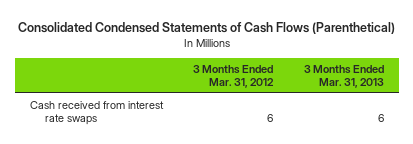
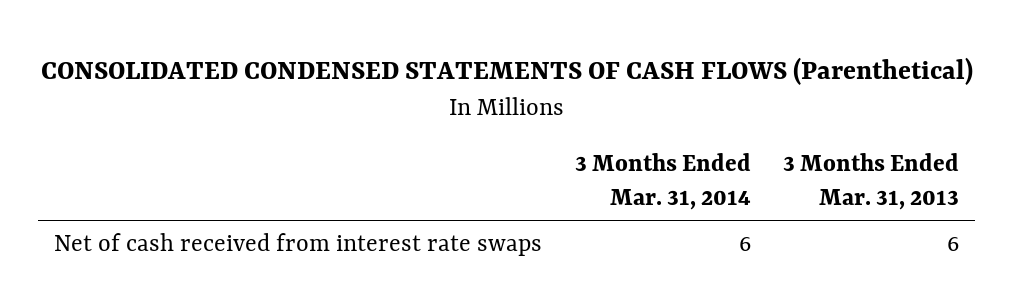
- Consolidated Condensed Statements of Cash Flows (Parenthetical)
+ CONSOLIDATED CONDENSED STATEMENTS OF CASH FLOWS (Parenthetical)
- | 3 Months Ended Mar. 31, 2012 | 3 Months Ended Mar. 31, 2013
+ | 3 Months Ended Mar. 31, 2014 | 3 Months Ended Mar. 31, 2013
- Cash received from interest rate swaps | 6 | 6
+ Net of cash received from interest rate swaps | 6 | 6

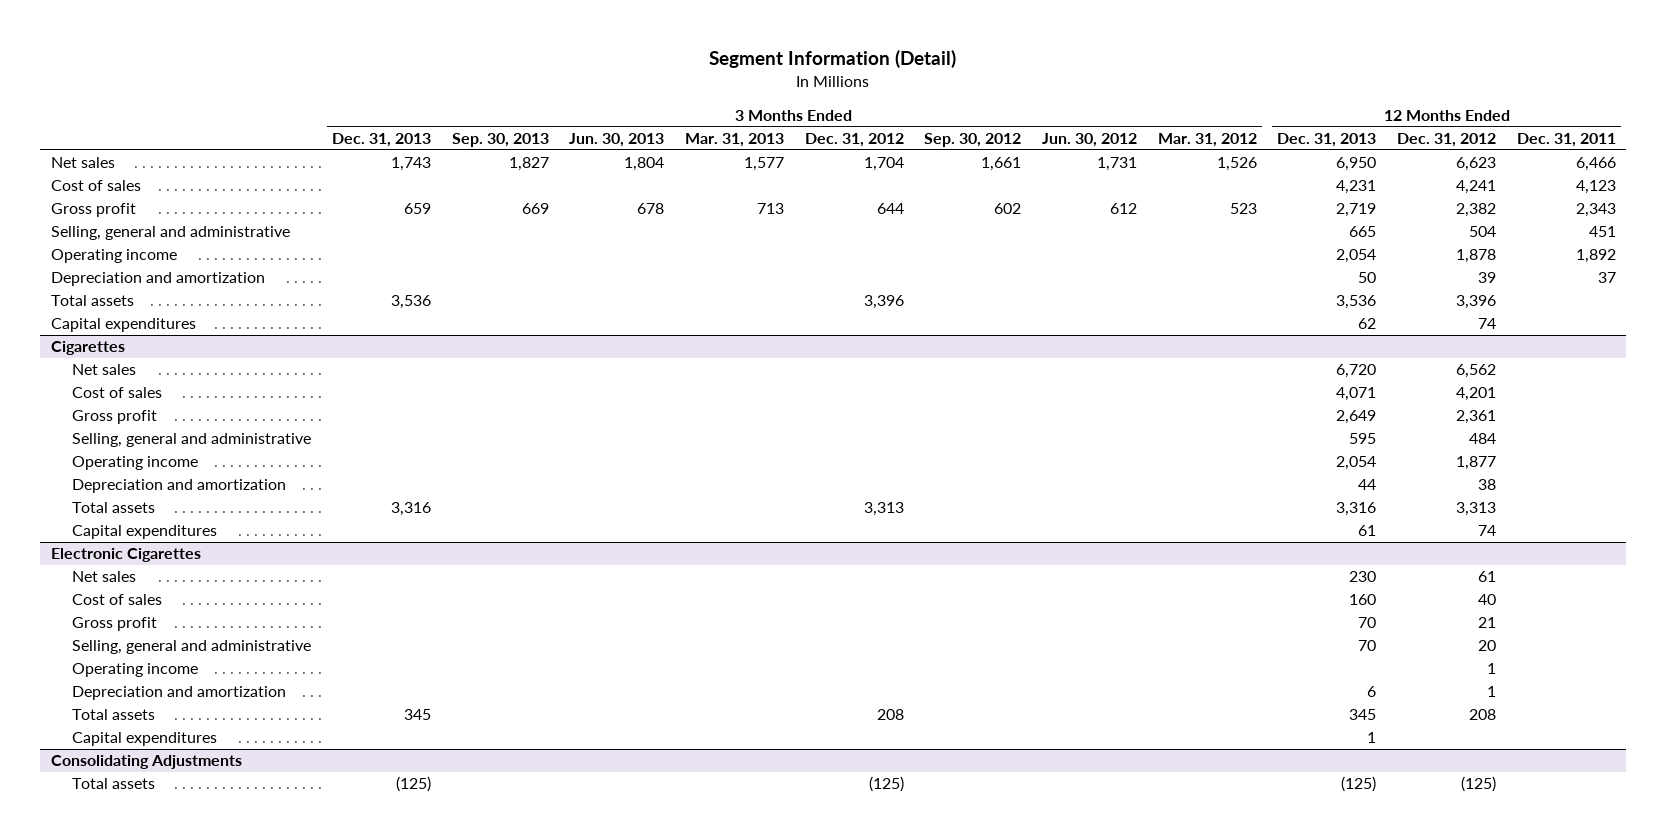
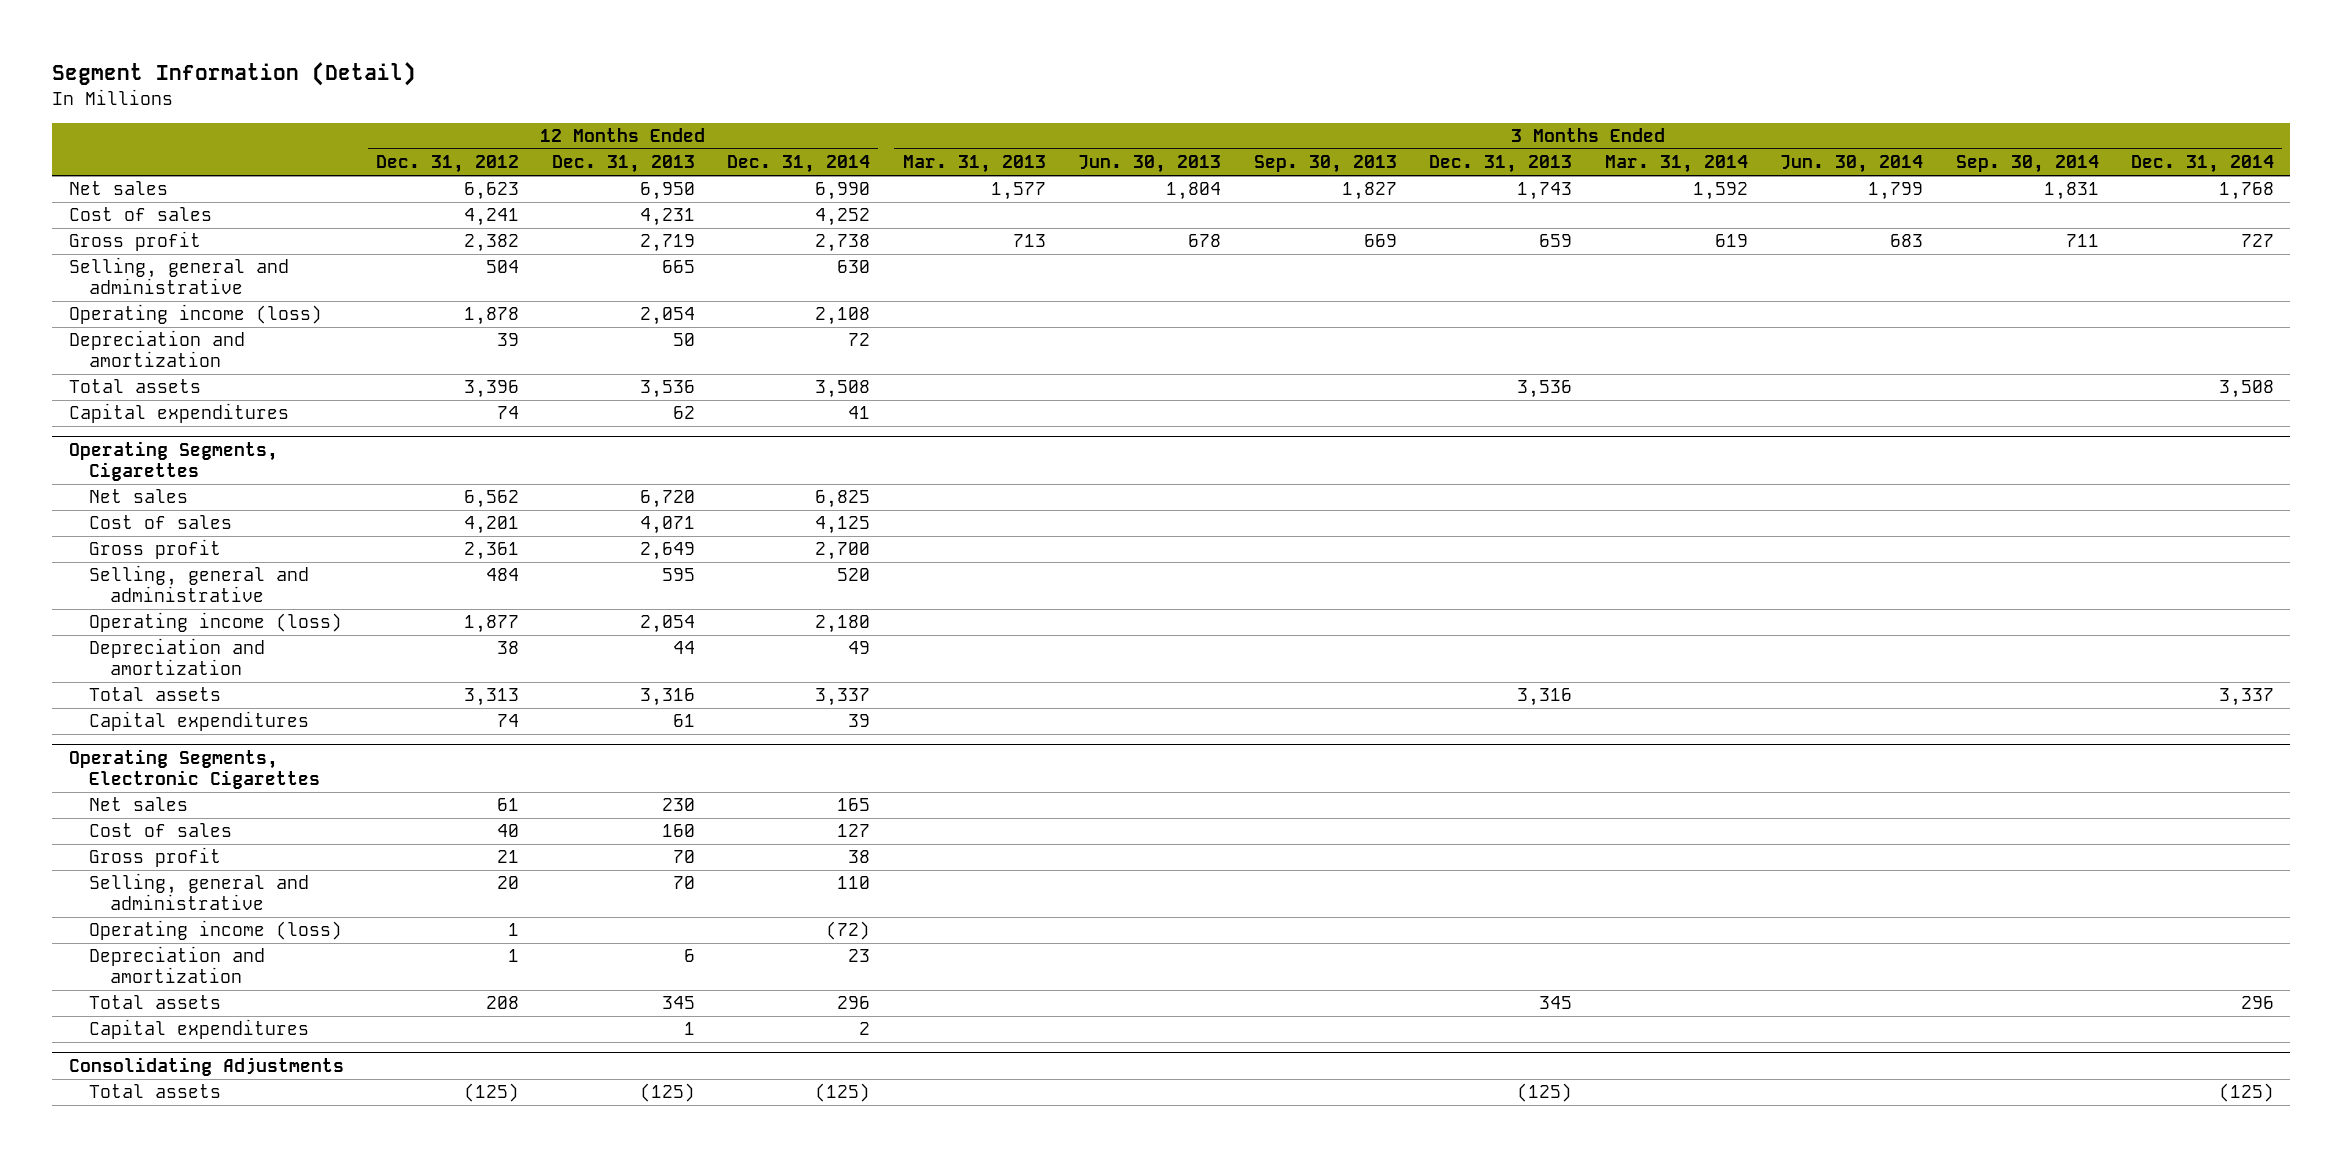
- | 3 Months Ended Dec. 31, 2013 | 3 Months Ended Sep. 30, 2013 | 3 Months Ended Jun. 30, 2013 | 3 Months Ended Mar. 31, 2013 | 3 Months Ended Dec. 31, 2012 | 3 Months Ended Sep. 30, 2012 | 3 Months Ended Jun. 30, 2012 | 3 Months Ended Mar. 31, 2012 | 12 Months Ended Dec. 31, 2013 | 12 Months Ended Dec. 31, 2012 | 12 Months Ended Dec. 31, 2011
+ | 12 Months Ended Dec. 31, 2012 | 12 Months Ended Dec. 31, 2013 | 12 Months Ended Dec. 31, 2014 | 3 Months Ended Mar. 31, 2013 | 3 Months Ended Jun. 30, 2013 | 3 Months Ended Sep. 30, 2013 | 3 Months Ended Dec. 31, 2013 | 3 Months Ended Mar. 31, 2014 | 3 Months Ended Jun. 30, 2014 | 3 Months Ended Sep. 30, 2014 | 3 Months Ended Dec. 31, 2014
- Operating income | | | | | | | | | 2,054 | 1,878 | 1,892
+ Operating income (loss) | 1,878 | 2,054 | 2,108 | | | | | | | |
- Cigarettes
+ Operating Segments, Cigarettes
- Operating income | | | | | | | | | 2,054 | 1,877 |
+ Operating income (loss) | 1,877 | 2,054 | 2,180 | | | | | | | |
- Electronic Cigarettes
+ Operating Segments, Electronic Cigarettes
- Operating income | | | | | | | | | | 1 |
+ Operating income (loss) | 1 | | (72) | | | | | | | |

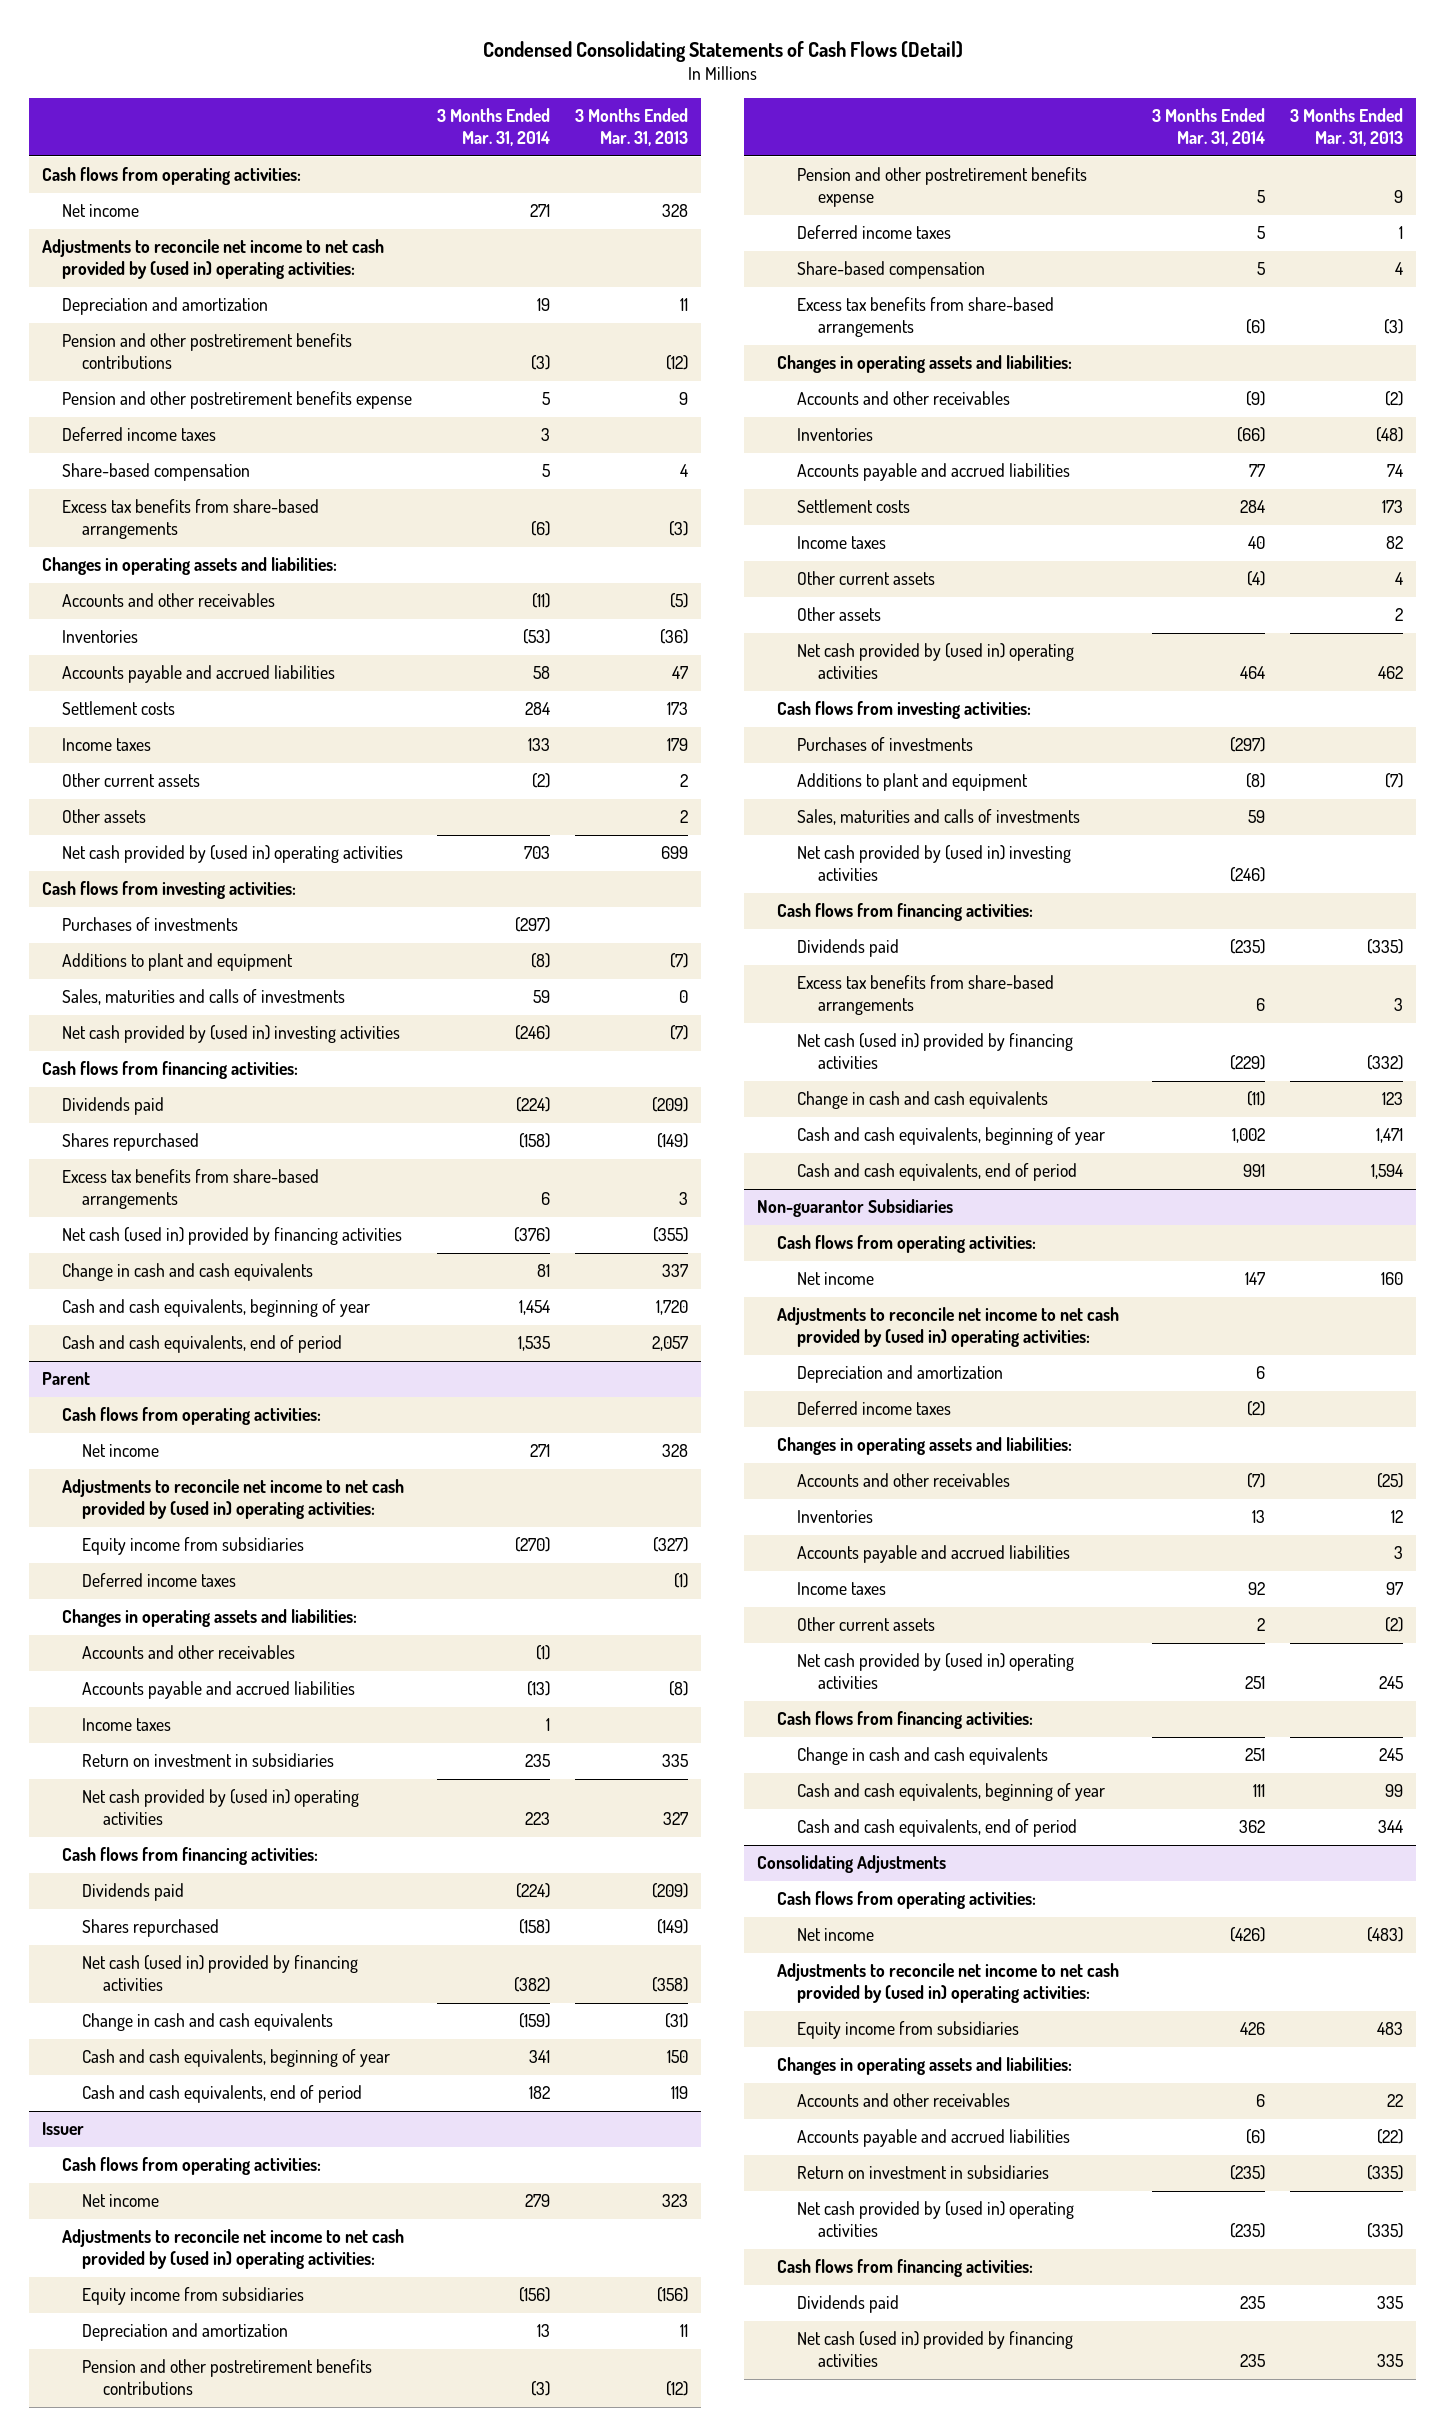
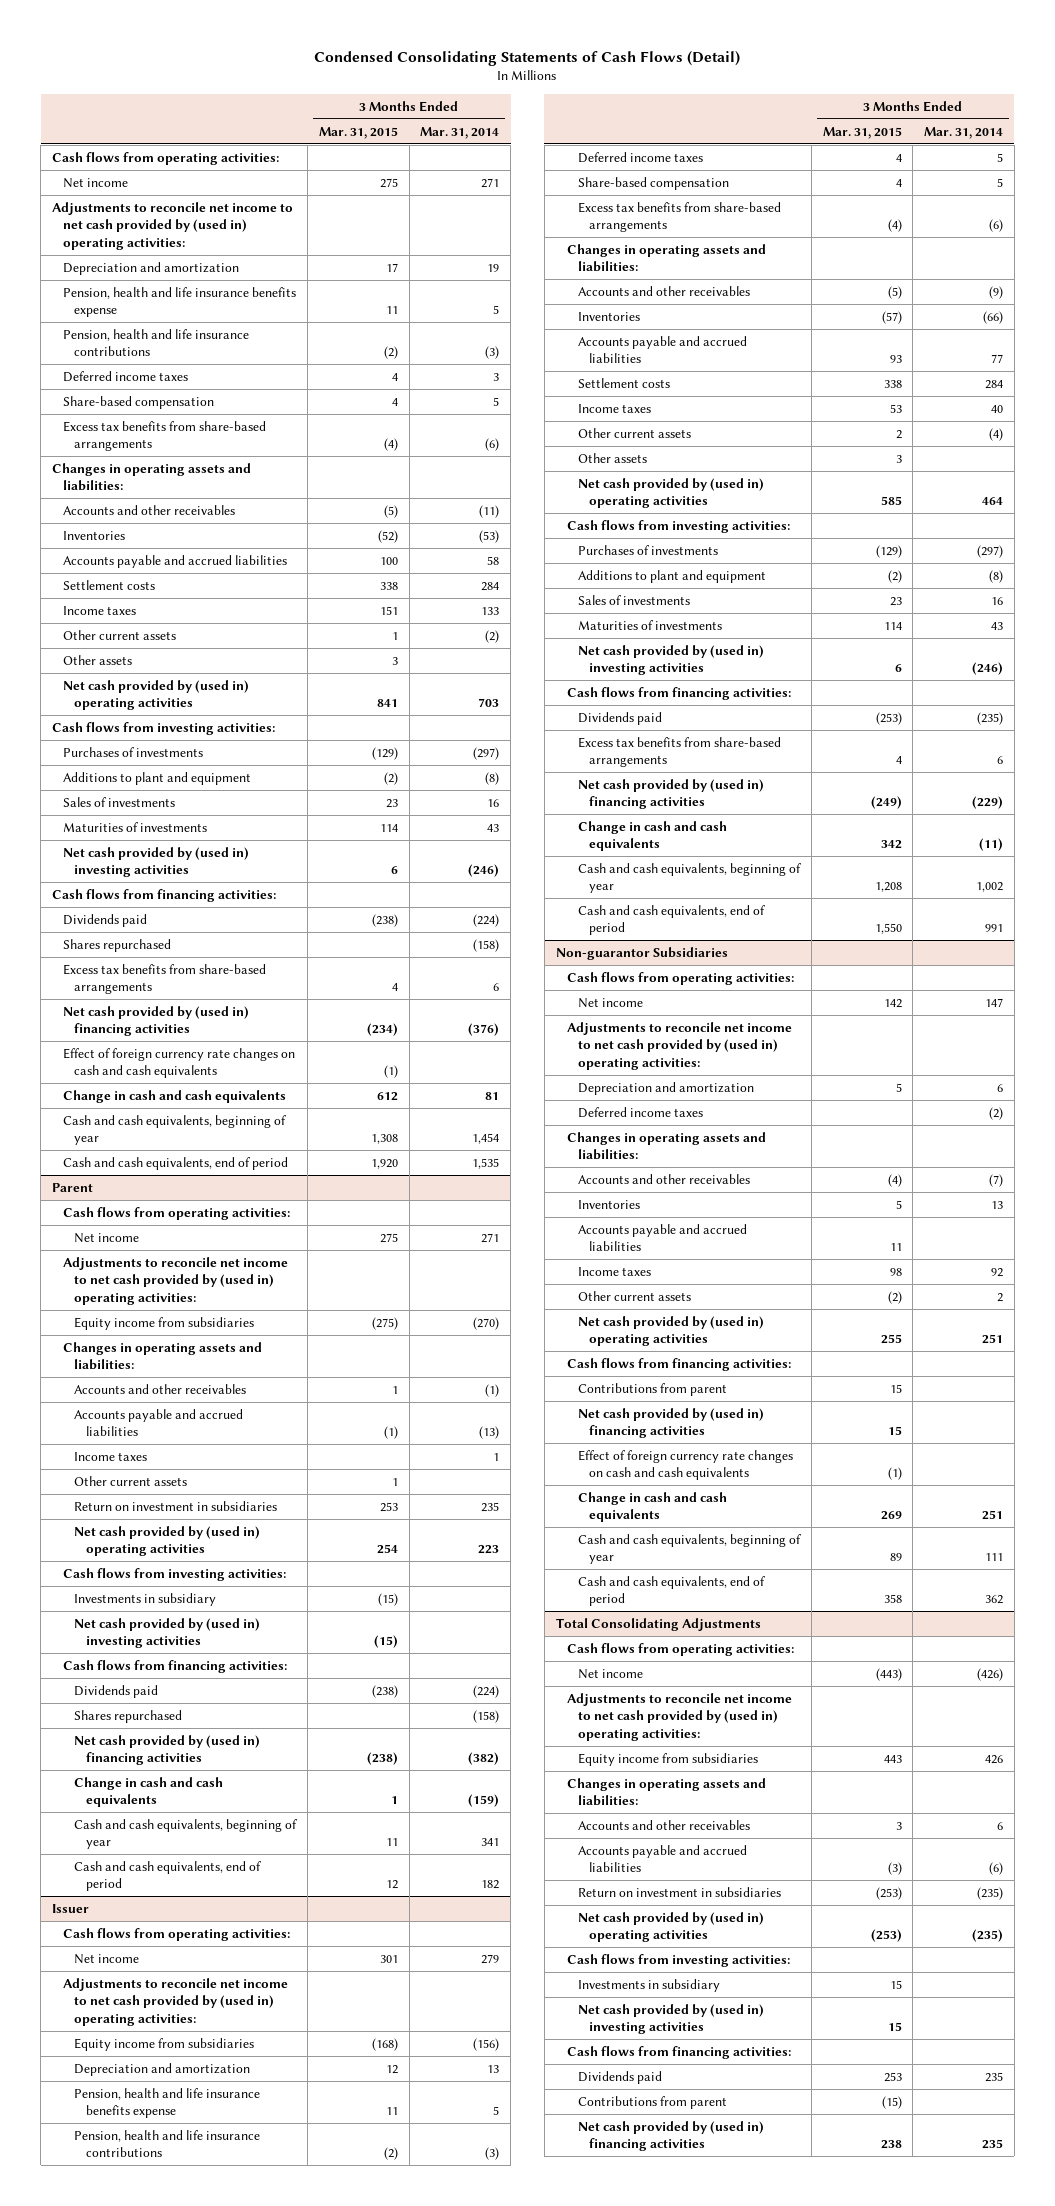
- | 3 Months Ended Mar. 31, 2014 | 3 Months Ended Mar. 31, 2013
+ | 3 Months Ended Mar. 31, 2015 | 3 Months Ended Mar. 31, 2014
- Pension and other postretirement benefits contributions | (3) | (12)
- Pension and other postretirement benefits expense | 5 | 9
+ Pension, health and life insurance benefits expense | 11 | 5
+ Pension, health and life insurance contributions | (2) | (3)
- Sales, maturities and calls of investments | 59 | 0
+ Sales of investments | 23 | 16
+ Maturities of investments | 114 | 43
- Net cash (used in) provided by financing activities | (376) | (355)
+ Net cash provided by (used in) financing activities | (234) | (376)
+ Effect of foreign currency rate changes on cash and cash equivalents | (1) |
@ Parent
- Deferred income taxes | | (1)
+ Other current assets | 1 |
+ Cash flows from investing activities:
+ Investments in subsidiary | (15) |
+ Net cash provided by (used in) investing activities | (15) |
- Net cash (used in) provided by financing activities | (382) | (358)
+ Net cash provided by (used in) financing activities | (238) | (382)
@ Issuer
- Pension and other postretirement benefits contributions | (3) | (12)
- Pension and other postretirement benefits expense | 5 | 9
+ Pension, health and life insurance benefits expense | 11 | 5
+ Pension, health and life insurance contributions | (2) | (3)
- Sales, maturities and calls of investments | 59 |
+ Sales of investments | 23 | 16
+ Maturities of investments | 114 | 43
- Net cash (used in) provided by financing activities | (229) | (332)
+ Net cash provided by (used in) financing activities | (249) | (229)
@ Non-guarantor Subsidiaries
+ Contributions from parent | 15 |
+ Net cash provided by (used in) financing activities | 15 |
+ Effect of foreign currency rate changes on cash and cash equivalents | (1) |
- Consolidating Adjustments
+ Total Consolidating Adjustments
+ Cash flows from investing activities:
+ Investments in subsidiary | 15 |
+ Net cash provided by (used in) investing activities | 15 |
- Net cash (used in) provided by financing activities | 235 | 335
+ Contributions from parent | (15) |
+ Net cash provided by (used in) financing activities | 238 | 235

